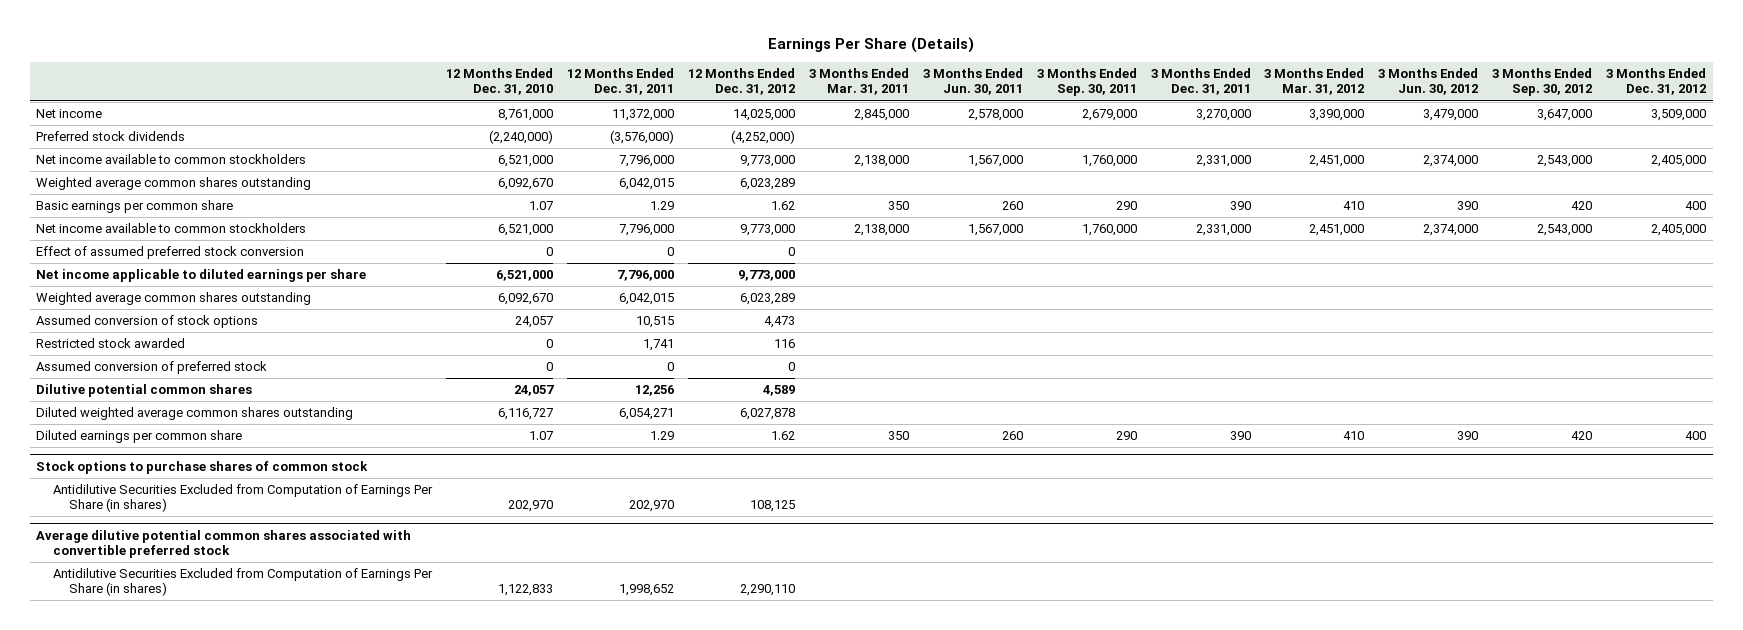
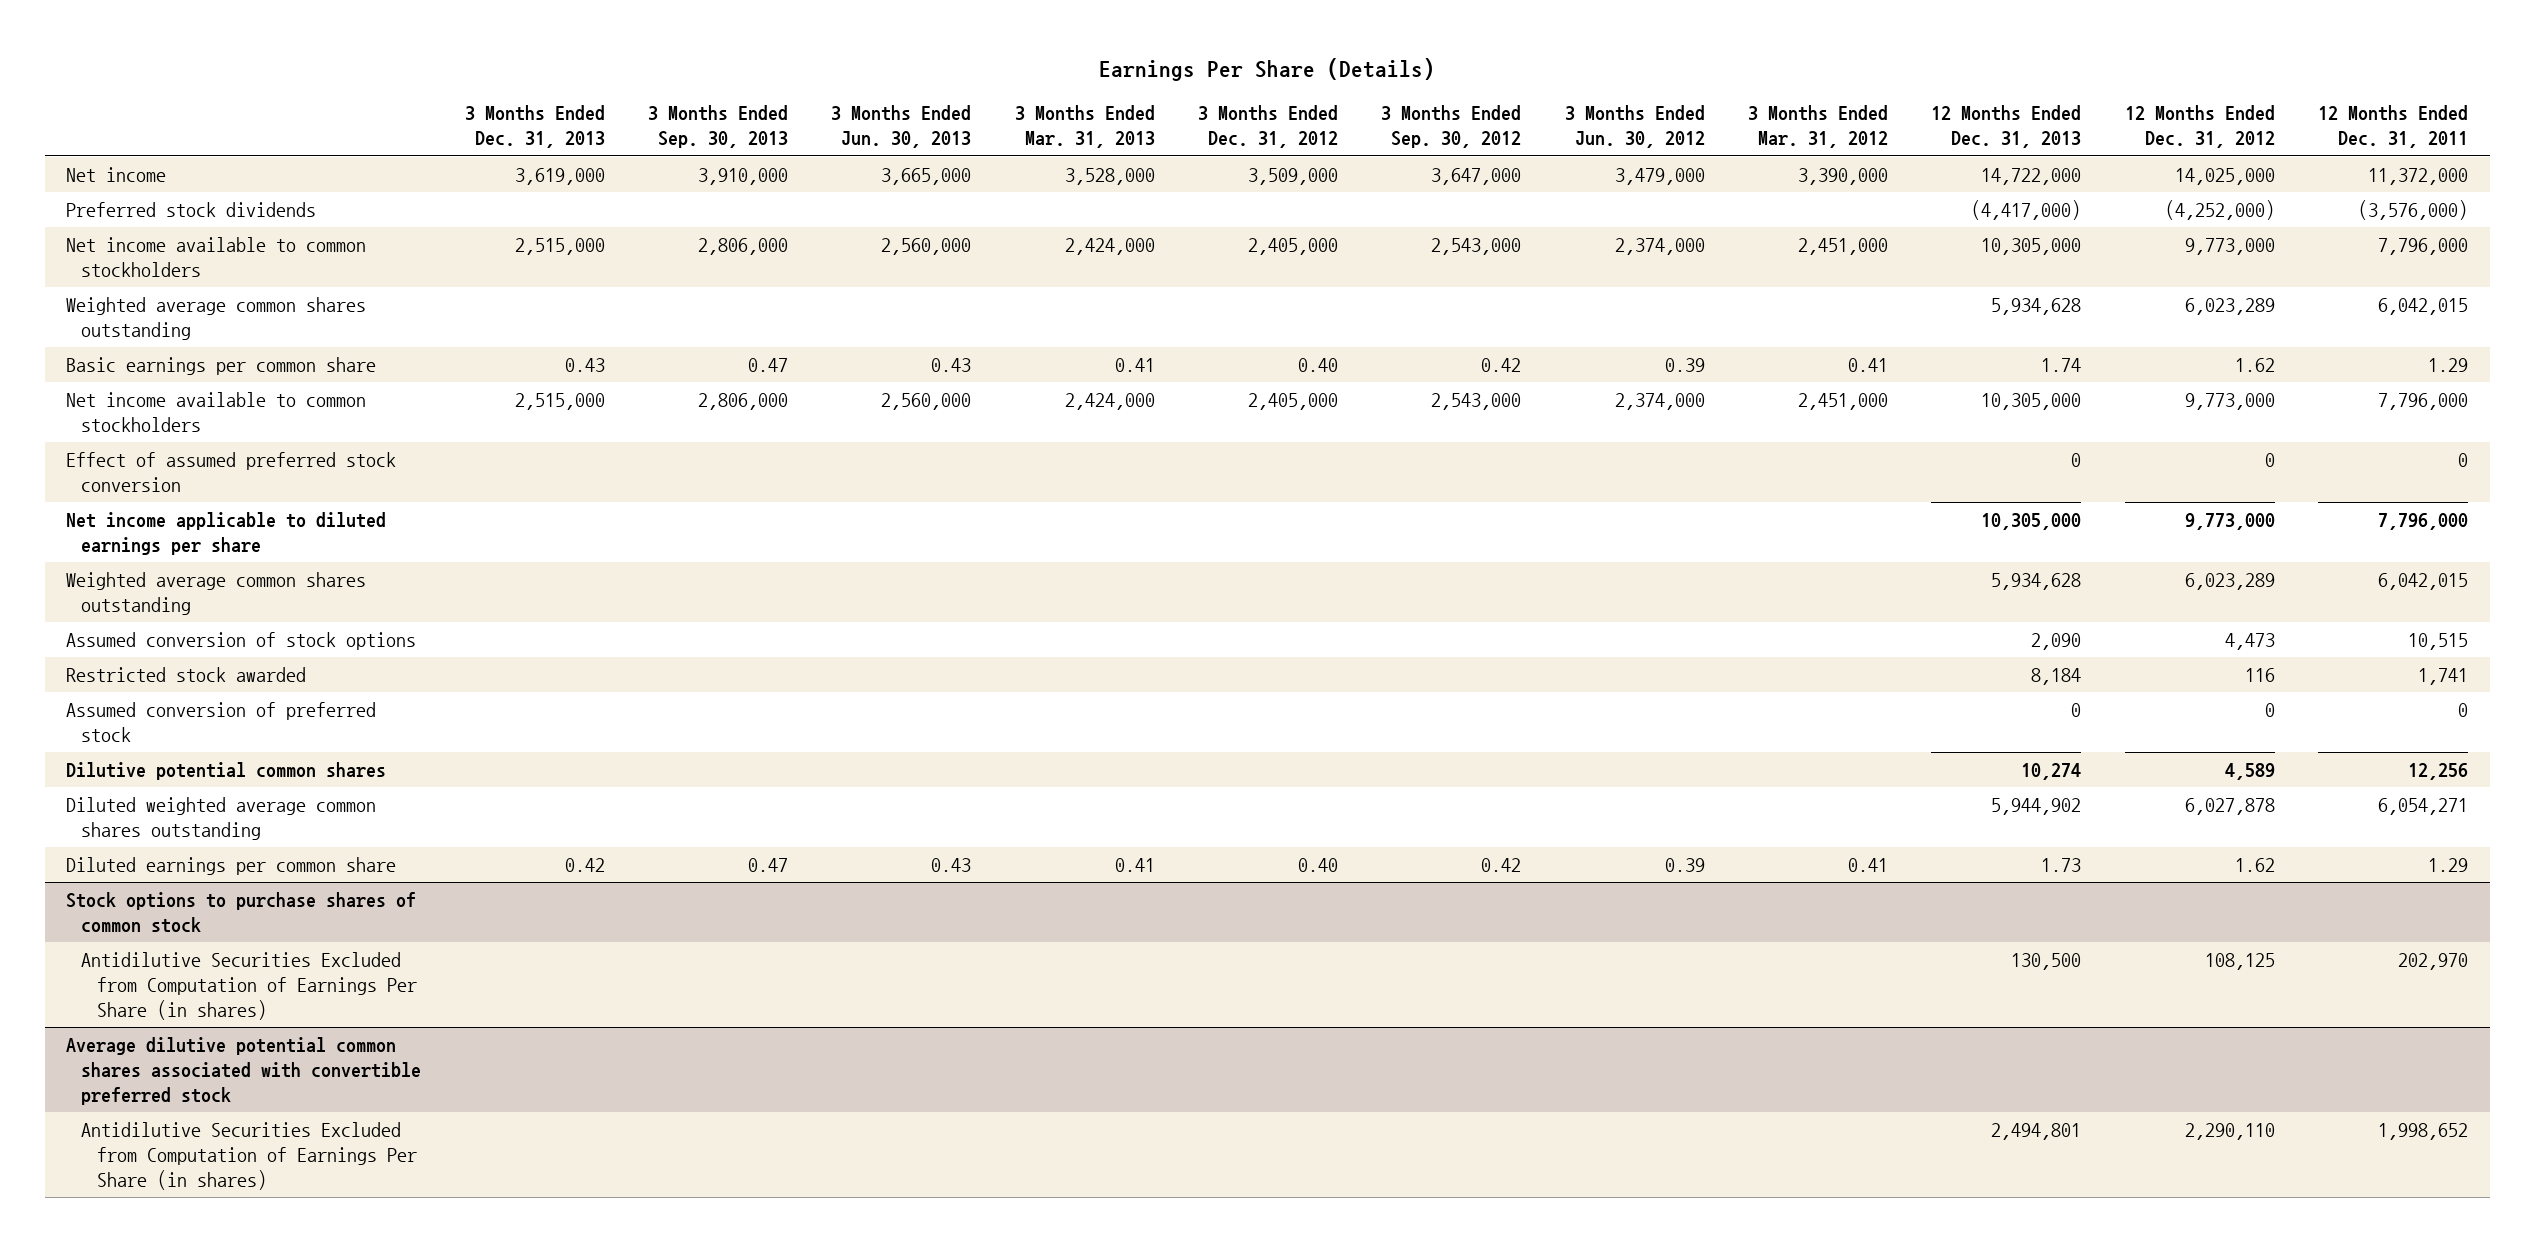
- | 12 Months Ended Dec. 31, 2010 | 12 Months Ended Dec. 31, 2011 | 12 Months Ended Dec. 31, 2012 | 3 Months Ended Mar. 31, 2011 | 3 Months Ended Jun. 30, 2011 | 3 Months Ended Sep. 30, 2011 | 3 Months Ended Dec. 31, 2011 | 3 Months Ended Mar. 31, 2012 | 3 Months Ended Jun. 30, 2012 | 3 Months Ended Sep. 30, 2012 | 3 Months Ended Dec. 31, 2012
+ | 3 Months Ended Dec. 31, 2013 | 3 Months Ended Sep. 30, 2013 | 3 Months Ended Jun. 30, 2013 | 3 Months Ended Mar. 31, 2013 | 3 Months Ended Dec. 31, 2012 | 3 Months Ended Sep. 30, 2012 | 3 Months Ended Jun. 30, 2012 | 3 Months Ended Mar. 31, 2012 | 12 Months Ended Dec. 31, 2013 | 12 Months Ended Dec. 31, 2012 | 12 Months Ended Dec. 31, 2011
- Basic earnings per common share | 1.07 | 1.29 | 1.62 | 350 | 260 | 290 | 390 | 410 | 390 | 420 | 400
+ Basic earnings per common share | 0.43 | 0.47 | 0.43 | 0.41 | 0.40 | 0.42 | 0.39 | 0.41 | 1.74 | 1.62 | 1.29
- Diluted earnings per common share | 1.07 | 1.29 | 1.62 | 350 | 260 | 290 | 390 | 410 | 390 | 420 | 400
+ Diluted earnings per common share | 0.42 | 0.47 | 0.43 | 0.41 | 0.40 | 0.42 | 0.39 | 0.41 | 1.73 | 1.62 | 1.29

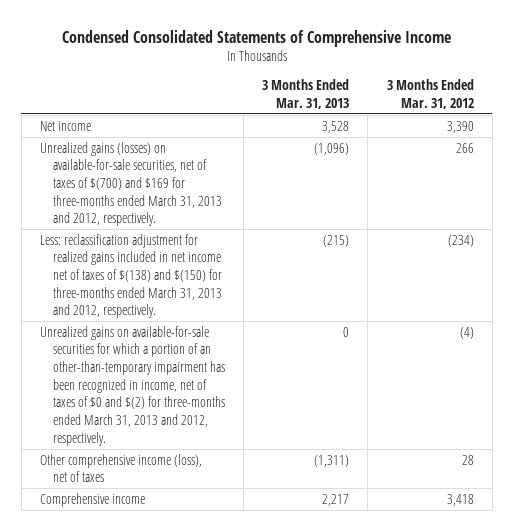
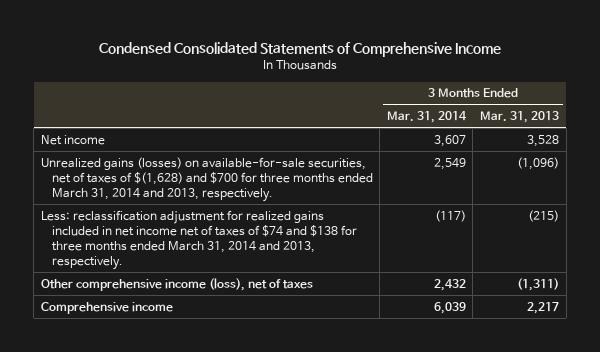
- | 3 Months Ended Mar. 31, 2013 | 3 Months Ended Mar. 31, 2012
+ | 3 Months Ended Mar. 31, 2014 | 3 Months Ended Mar. 31, 2013
- Unrealized gains (losses) on available-for-sale securities, net of taxes of $(700) and $169 for three-months ended March 31, 2013 and 2012, respectively. | (1,096) | 266
- Less: reclassification adjustment for realized gains included in net income net of taxes of $(138) and $(150) for three-months ended March 31, 2013 and 2012, respectively. | (215) | (234)
- Unrealized gains on available-for-sale securities for which a portion of an other-than-temporary impairment has been recognized in income, net of taxes of $0 and $(2) for three-months ended March 31, 2013 and 2012, respectively. | 0 | (4)
+ Unrealized gains (losses) on available-for-sale securities, net of taxes of $(1,628) and $700 for three months ended March 31, 2014 and 2013, respectively. | 2,549 | (1,096)
+ Less: reclassification adjustment for realized gains included in net income net of taxes of $74 and $138 for three months ended March 31, 2014 and 2013, respectively. | (117) | (215)

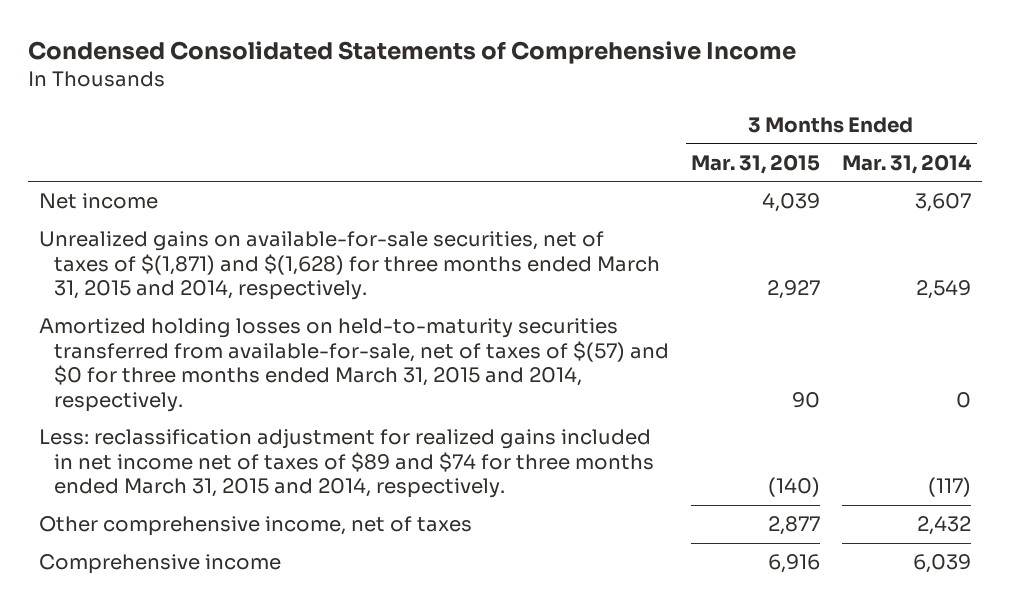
- | 3 Months Ended Mar. 31, 2014 | 3 Months Ended Mar. 31, 2013
+ | 3 Months Ended Mar. 31, 2015 | 3 Months Ended Mar. 31, 2014
- Unrealized gains (losses) on available-for-sale securities, net of taxes of $(1,628) and $700 for three months ended March 31, 2014 and 2013, respectively. | 2,549 | (1,096)
- Less: reclassification adjustment for realized gains included in net income net of taxes of $74 and $138 for three months ended March 31, 2014 and 2013, respectively. | (117) | (215)
- Other comprehensive income (loss), net of taxes | 2,432 | (1,311)
+ Unrealized gains on available-for-sale securities, net of taxes of $(1,871) and $(1,628) for three months ended March 31, 2015 and 2014, respectively. | 2,927 | 2,549
+ Amortized holding losses on held-to-maturity securities transferred from available-for-sale, net of taxes of $(57) and $0 for three months ended March 31, 2015 and 2014, respectively. | 90 | 0
+ Less: reclassification adjustment for realized gains included in net income net of taxes of $89 and $74 for three months ended March 31, 2015 and 2014, respectively. | (140) | (117)
+ Other comprehensive income, net of taxes | 2,877 | 2,432

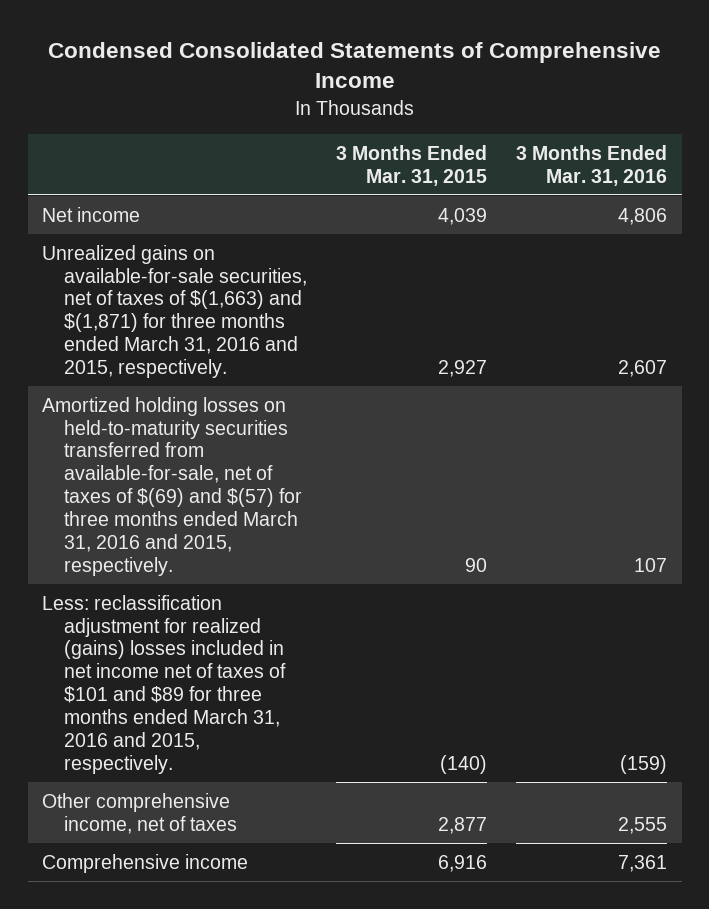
- | 3 Months Ended Mar. 31, 2015 | 3 Months Ended Mar. 31, 2014
+ | 3 Months Ended Mar. 31, 2015 | 3 Months Ended Mar. 31, 2016
- Unrealized gains on available-for-sale securities, net of taxes of $(1,871) and $(1,628) for three months ended March 31, 2015 and 2014, respectively. | 2,927 | 2,549
- Amortized holding losses on held-to-maturity securities transferred from available-for-sale, net of taxes of $(57) and $0 for three months ended March 31, 2015 and 2014, respectively. | 90 | 0
- Less: reclassification adjustment for realized gains included in net income net of taxes of $89 and $74 for three months ended March 31, 2015 and 2014, respectively. | (140) | (117)
+ Unrealized gains on available-for-sale securities, net of taxes of $(1,663) and $(1,871) for three months ended March 31, 2016 and 2015, respectively. | 2,927 | 2,607
+ Amortized holding losses on held-to-maturity securities transferred from available-for-sale, net of taxes of $(69) and $(57) for three months ended March 31, 2016 and 2015, respectively. | 90 | 107
+ Less: reclassification adjustment for realized (gains) losses included in net income net of taxes of $101 and $89 for three months ended March 31, 2016 and 2015, respectively. | (140) | (159)

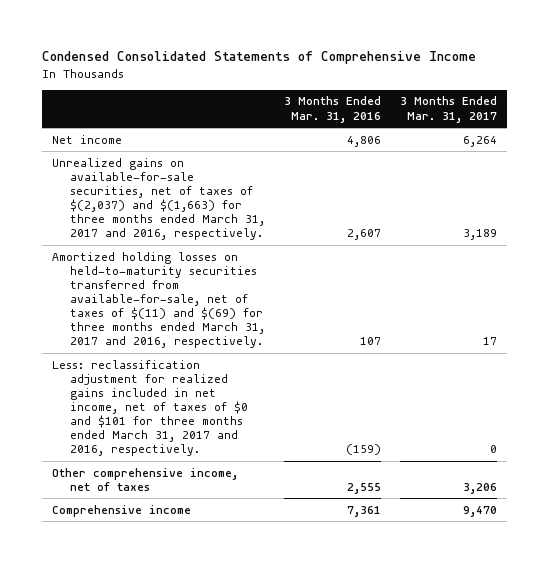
- | 3 Months Ended Mar. 31, 2015 | 3 Months Ended Mar. 31, 2016
+ | 3 Months Ended Mar. 31, 2016 | 3 Months Ended Mar. 31, 2017
- Unrealized gains on available-for-sale securities, net of taxes of $(1,663) and $(1,871) for three months ended March 31, 2016 and 2015, respectively. | 2,927 | 2,607
- Amortized holding losses on held-to-maturity securities transferred from available-for-sale, net of taxes of $(69) and $(57) for three months ended March 31, 2016 and 2015, respectively. | 90 | 107
- Less: reclassification adjustment for realized (gains) losses included in net income net of taxes of $101 and $89 for three months ended March 31, 2016 and 2015, respectively. | (140) | (159)
+ Unrealized gains on available-for-sale securities, net of taxes of $(2,037) and $(1,663) for three months ended March 31, 2017 and 2016, respectively. | 2,607 | 3,189
+ Amortized holding losses on held-to-maturity securities transferred from available-for-sale, net of taxes of $(11) and $(69) for three months ended March 31, 2017 and 2016, respectively. | 107 | 17
+ Less: reclassification adjustment for realized gains included in net income, net of taxes of $0 and $101 for three months ended March 31, 2017 and 2016, respectively. | (159) | 0

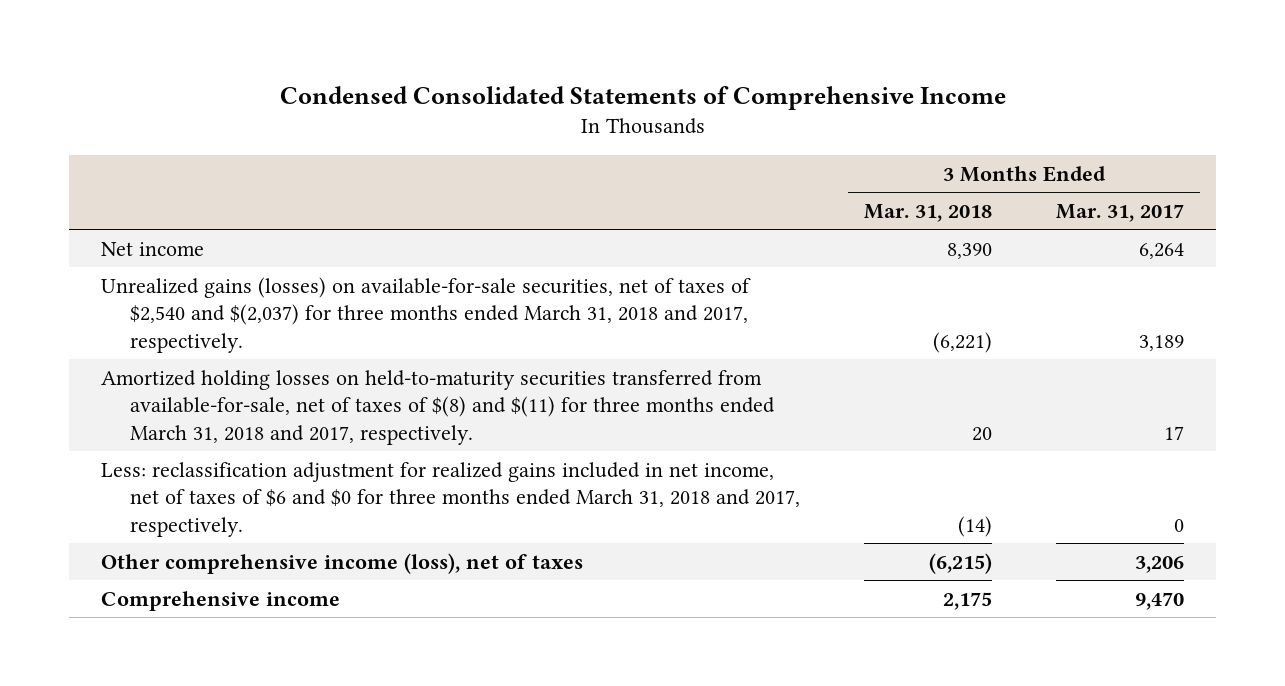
- | 3 Months Ended Mar. 31, 2016 | 3 Months Ended Mar. 31, 2017
+ | 3 Months Ended Mar. 31, 2018 | 3 Months Ended Mar. 31, 2017
- Unrealized gains on available-for-sale securities, net of taxes of $(2,037) and $(1,663) for three months ended March 31, 2017 and 2016, respectively. | 2,607 | 3,189
- Amortized holding losses on held-to-maturity securities transferred from available-for-sale, net of taxes of $(11) and $(69) for three months ended March 31, 2017 and 2016, respectively. | 107 | 17
- Less: reclassification adjustment for realized gains included in net income, net of taxes of $0 and $101 for three months ended March 31, 2017 and 2016, respectively. | (159) | 0
- Other comprehensive income, net of taxes | 2,555 | 3,206
+ Unrealized gains (losses) on available-for-sale securities, net of taxes of $2,540 and $(2,037) for three months ended March 31, 2018 and 2017, respectively. | (6,221) | 3,189
+ Amortized holding losses on held-to-maturity securities transferred from available-for-sale, net of taxes of $(8) and $(11) for three months ended March 31, 2018 and 2017, respectively. | 20 | 17
+ Less: reclassification adjustment for realized gains included in net income, net of taxes of $6 and $0 for three months ended March 31, 2018 and 2017, respectively. | (14) | 0
+ Other comprehensive income (loss), net of taxes | (6,215) | 3,206

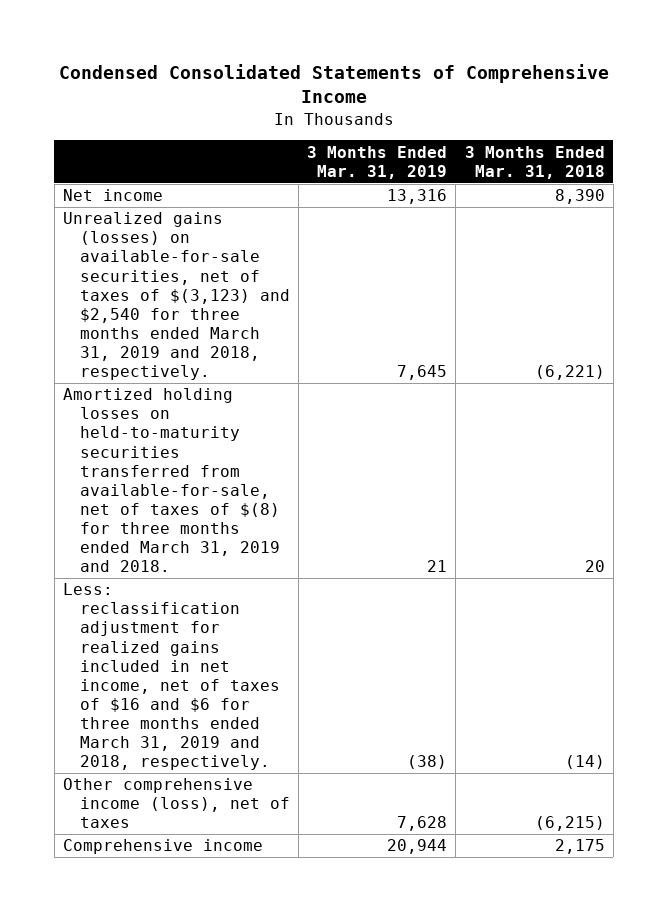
- | 3 Months Ended Mar. 31, 2018 | 3 Months Ended Mar. 31, 2017
+ | 3 Months Ended Mar. 31, 2019 | 3 Months Ended Mar. 31, 2018
- Unrealized gains (losses) on available-for-sale securities, net of taxes of $2,540 and $(2,037) for three months ended March 31, 2018 and 2017, respectively. | (6,221) | 3,189
- Amortized holding losses on held-to-maturity securities transferred from available-for-sale, net of taxes of $(8) and $(11) for three months ended March 31, 2018 and 2017, respectively. | 20 | 17
- Less: reclassification adjustment for realized gains included in net income, net of taxes of $6 and $0 for three months ended March 31, 2018 and 2017, respectively. | (14) | 0
+ Unrealized gains (losses) on available-for-sale securities, net of taxes of $(3,123) and $2,540 for three months ended March 31, 2019 and 2018, respectively. | 7,645 | (6,221)
+ Amortized holding losses on held-to-maturity securities transferred from available-for-sale, net of taxes of $(8) for three months ended March 31, 2019 and 2018. | 21 | 20
+ Less: reclassification adjustment for realized gains included in net income, net of taxes of $16 and $6 for three months ended March 31, 2019 and 2018, respectively. | (38) | (14)

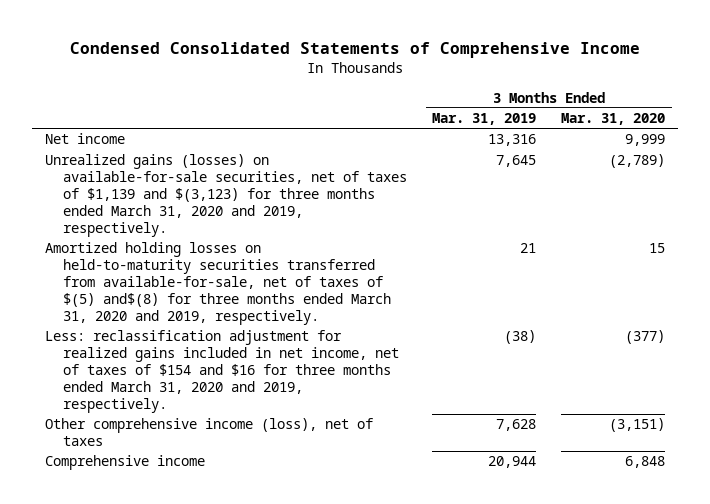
- | 3 Months Ended Mar. 31, 2019 | 3 Months Ended Mar. 31, 2018
+ | 3 Months Ended Mar. 31, 2019 | 3 Months Ended Mar. 31, 2020
- Unrealized gains (losses) on available-for-sale securities, net of taxes of $(3,123) and $2,540 for three months ended March 31, 2019 and 2018, respectively. | 7,645 | (6,221)
- Amortized holding losses on held-to-maturity securities transferred from available-for-sale, net of taxes of $(8) for three months ended March 31, 2019 and 2018. | 21 | 20
- Less: reclassification adjustment for realized gains included in net income, net of taxes of $16 and $6 for three months ended March 31, 2019 and 2018, respectively. | (38) | (14)
+ Unrealized gains (losses) on available-for-sale securities, net of taxes of $1,139 and $(3,123) for three months ended March 31, 2020 and 2019, respectively. | 7,645 | (2,789)
+ Amortized holding losses on held-to-maturity securities transferred from available-for-sale, net of taxes of $(5) and$(8) for three months ended March 31, 2020 and 2019, respectively. | 21 | 15
+ Less: reclassification adjustment for realized gains included in net income, net of taxes of $154 and $16 for three months ended March 31, 2020 and 2019, respectively. | (38) | (377)

